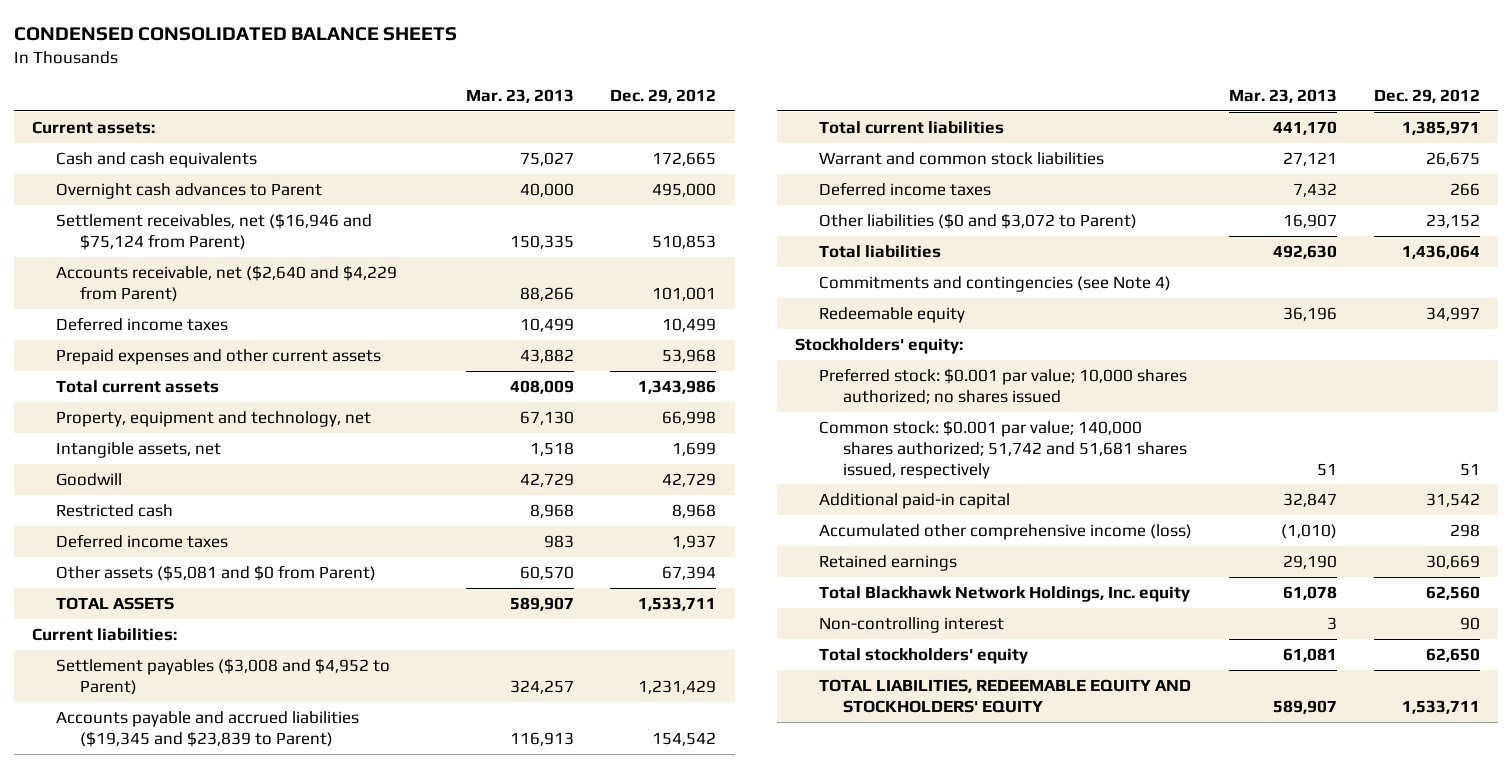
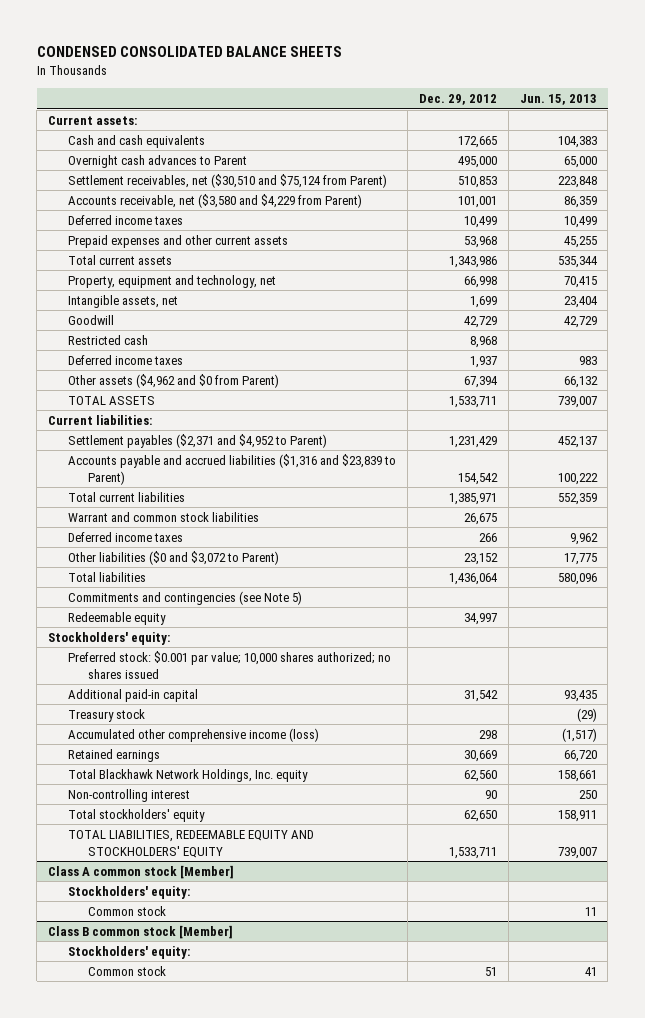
- | Mar. 23, 2013 | Dec. 29, 2012
+ | Dec. 29, 2012 | Jun. 15, 2013
- Settlement receivables, net ($16,946 and $75,124 from Parent) | 150,335 | 510,853
- Accounts receivable, net ($2,640 and $4,229 from Parent) | 88,266 | 101,001
+ Settlement receivables, net ($30,510 and $75,124 from Parent) | 510,853 | 223,848
+ Accounts receivable, net ($3,580 and $4,229 from Parent) | 101,001 | 86,359
- Other assets ($5,081 and $0 from Parent) | 60,570 | 67,394
+ Other assets ($4,962 and $0 from Parent) | 67,394 | 66,132
- Settlement payables ($3,008 and $4,952 to Parent) | 324,257 | 1,231,429
- Accounts payable and accrued liabilities ($19,345 and $23,839 to Parent) | 116,913 | 154,542
+ Settlement payables ($2,371 and $4,952 to Parent) | 1,231,429 | 452,137
+ Accounts payable and accrued liabilities ($1,316 and $23,839 to Parent) | 154,542 | 100,222
- Commitments and contingencies (see Note 4)
+ Commitments and contingencies (see Note 5)
- Common stock: $0.001 par value; 140,000 shares authorized; 51,742 and 51,681 shares issued, respectively | 51 | 51
+ Treasury stock | | (29)
+ Class A common stock [Member]
+ Stockholders' equity:
+ Common stock | | 11
+ Class B common stock [Member]
+ Stockholders' equity:
+ Common stock | 51 | 41

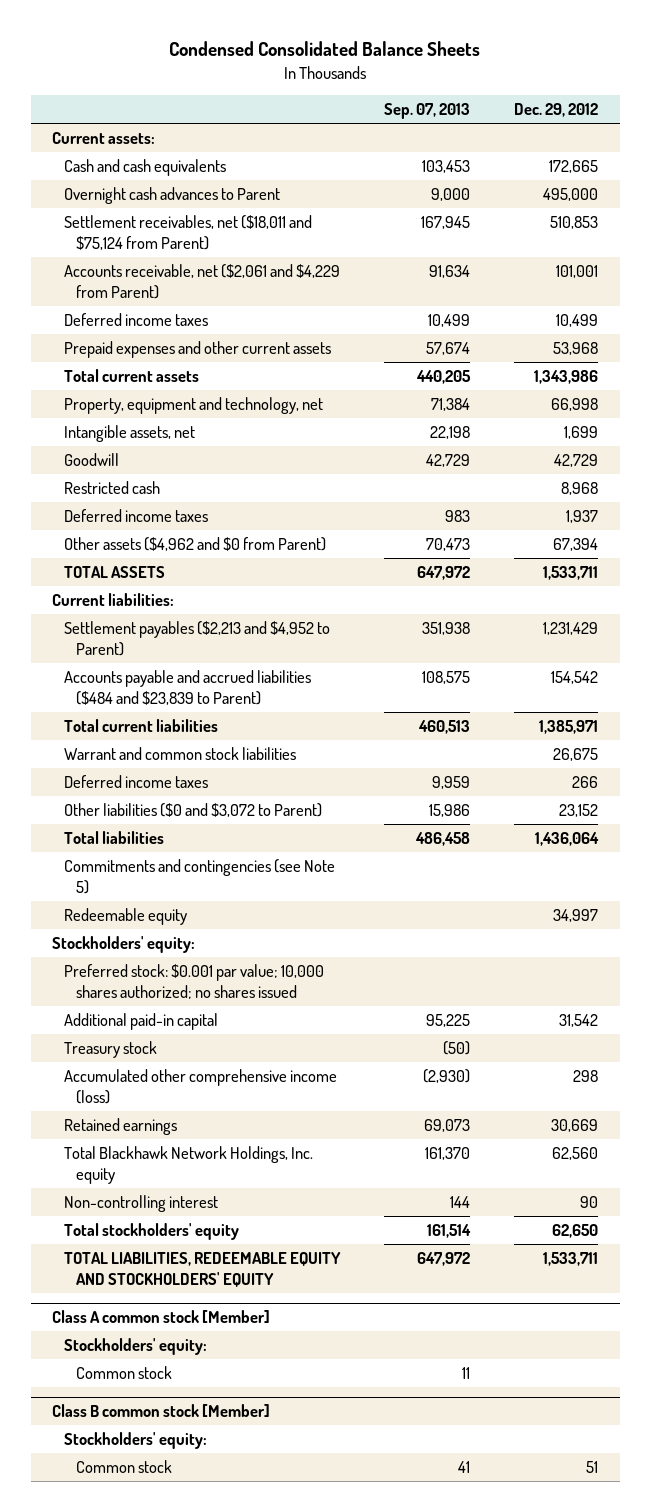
- CONDENSED CONSOLIDATED BALANCE SHEETS
+ Condensed Consolidated Balance Sheets
- | Dec. 29, 2012 | Jun. 15, 2013
+ | Sep. 07, 2013 | Dec. 29, 2012
- Settlement receivables, net ($30,510 and $75,124 from Parent) | 510,853 | 223,848
- Accounts receivable, net ($3,580 and $4,229 from Parent) | 101,001 | 86,359
+ Settlement receivables, net ($18,011 and $75,124 from Parent) | 167,945 | 510,853
+ Accounts receivable, net ($2,061 and $4,229 from Parent) | 91,634 | 101,001
- Settlement payables ($2,371 and $4,952 to Parent) | 1,231,429 | 452,137
- Accounts payable and accrued liabilities ($1,316 and $23,839 to Parent) | 154,542 | 100,222
+ Settlement payables ($2,213 and $4,952 to Parent) | 351,938 | 1,231,429
+ Accounts payable and accrued liabilities ($484 and $23,839 to Parent) | 108,575 | 154,542

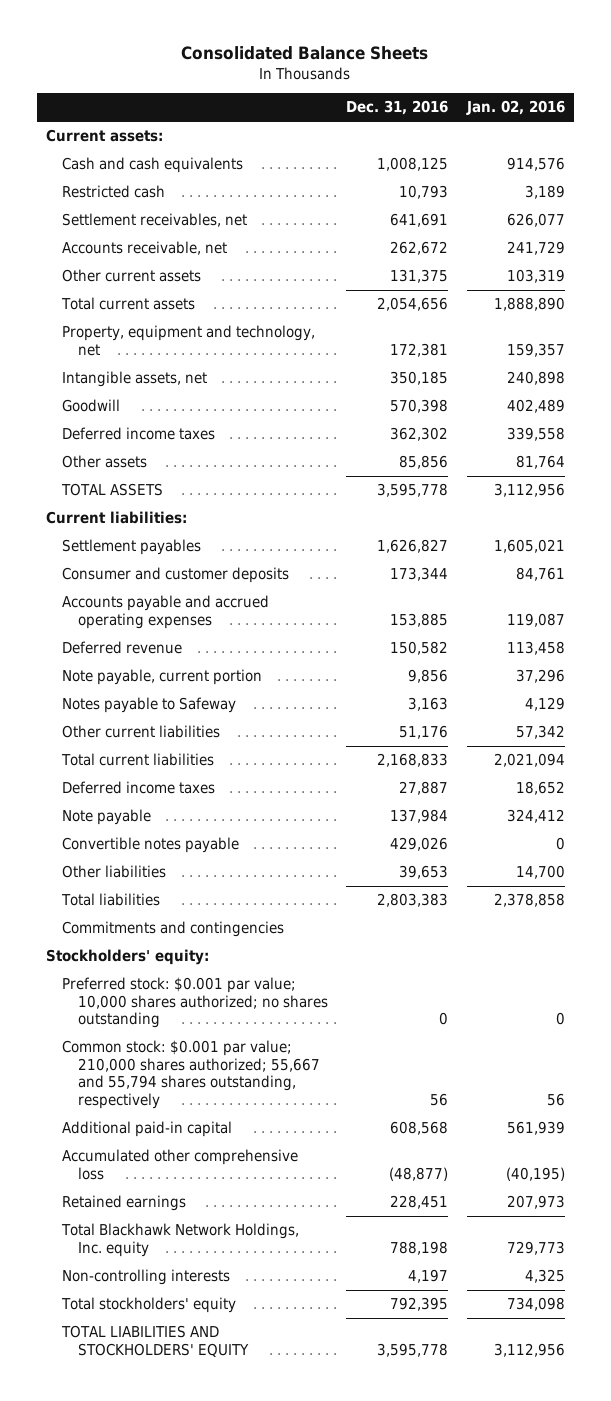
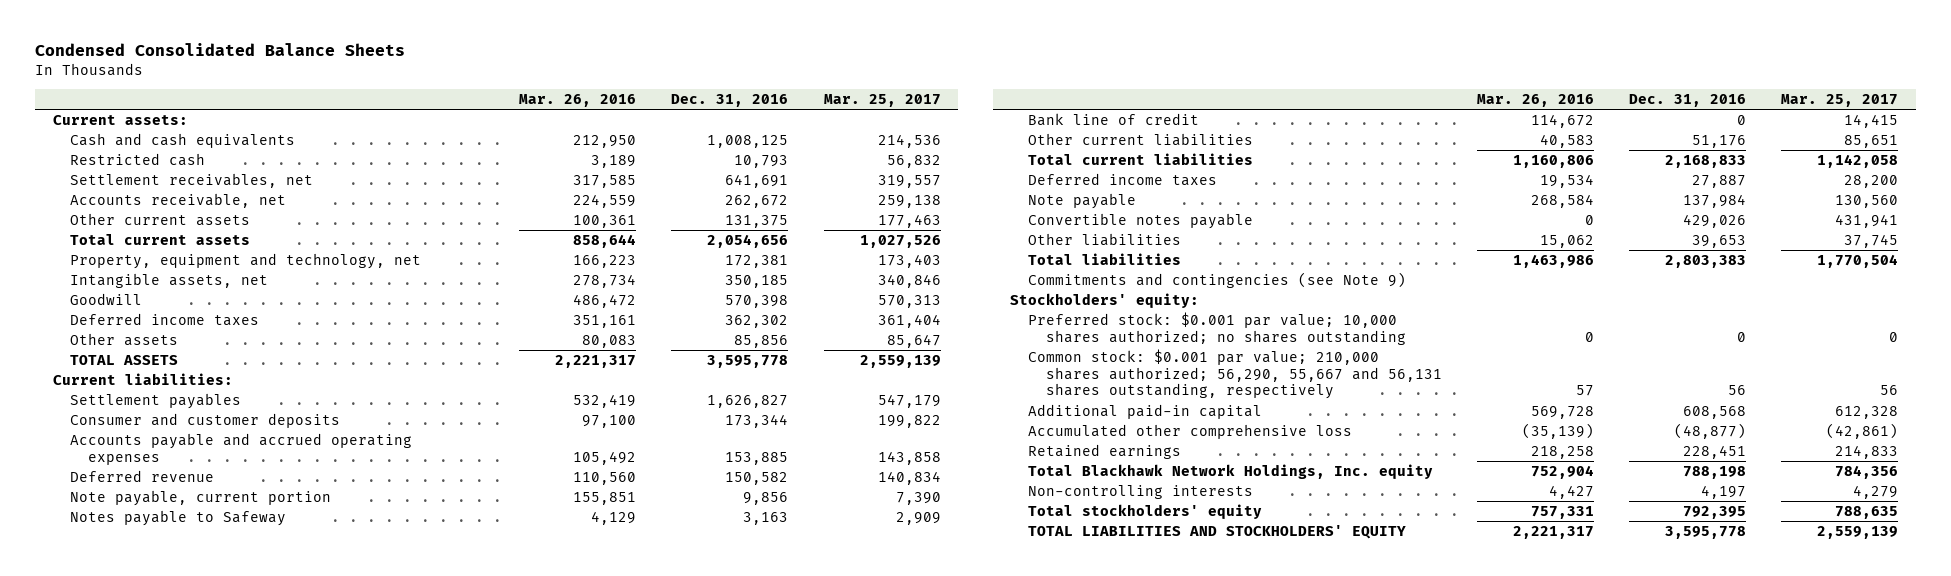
- Consolidated Balance Sheets
+ Condensed Consolidated Balance Sheets
- | Dec. 31, 2016 | Jan. 02, 2016
+ | Mar. 26, 2016 | Dec. 31, 2016 | Mar. 25, 2017
+ Bank line of credit | 114,672 | 0 | 14,415
- Commitments and contingencies
+ Commitments and contingencies (see Note 9)
- Common stock: $0.001 par value; 210,000 shares authorized; 55,667 and 55,794 shares outstanding, respectively | 56 | 56
+ Common stock: $0.001 par value; 210,000 shares authorized; 56,290, 55,667 and 56,131 shares outstanding, respectively | 57 | 56 | 56

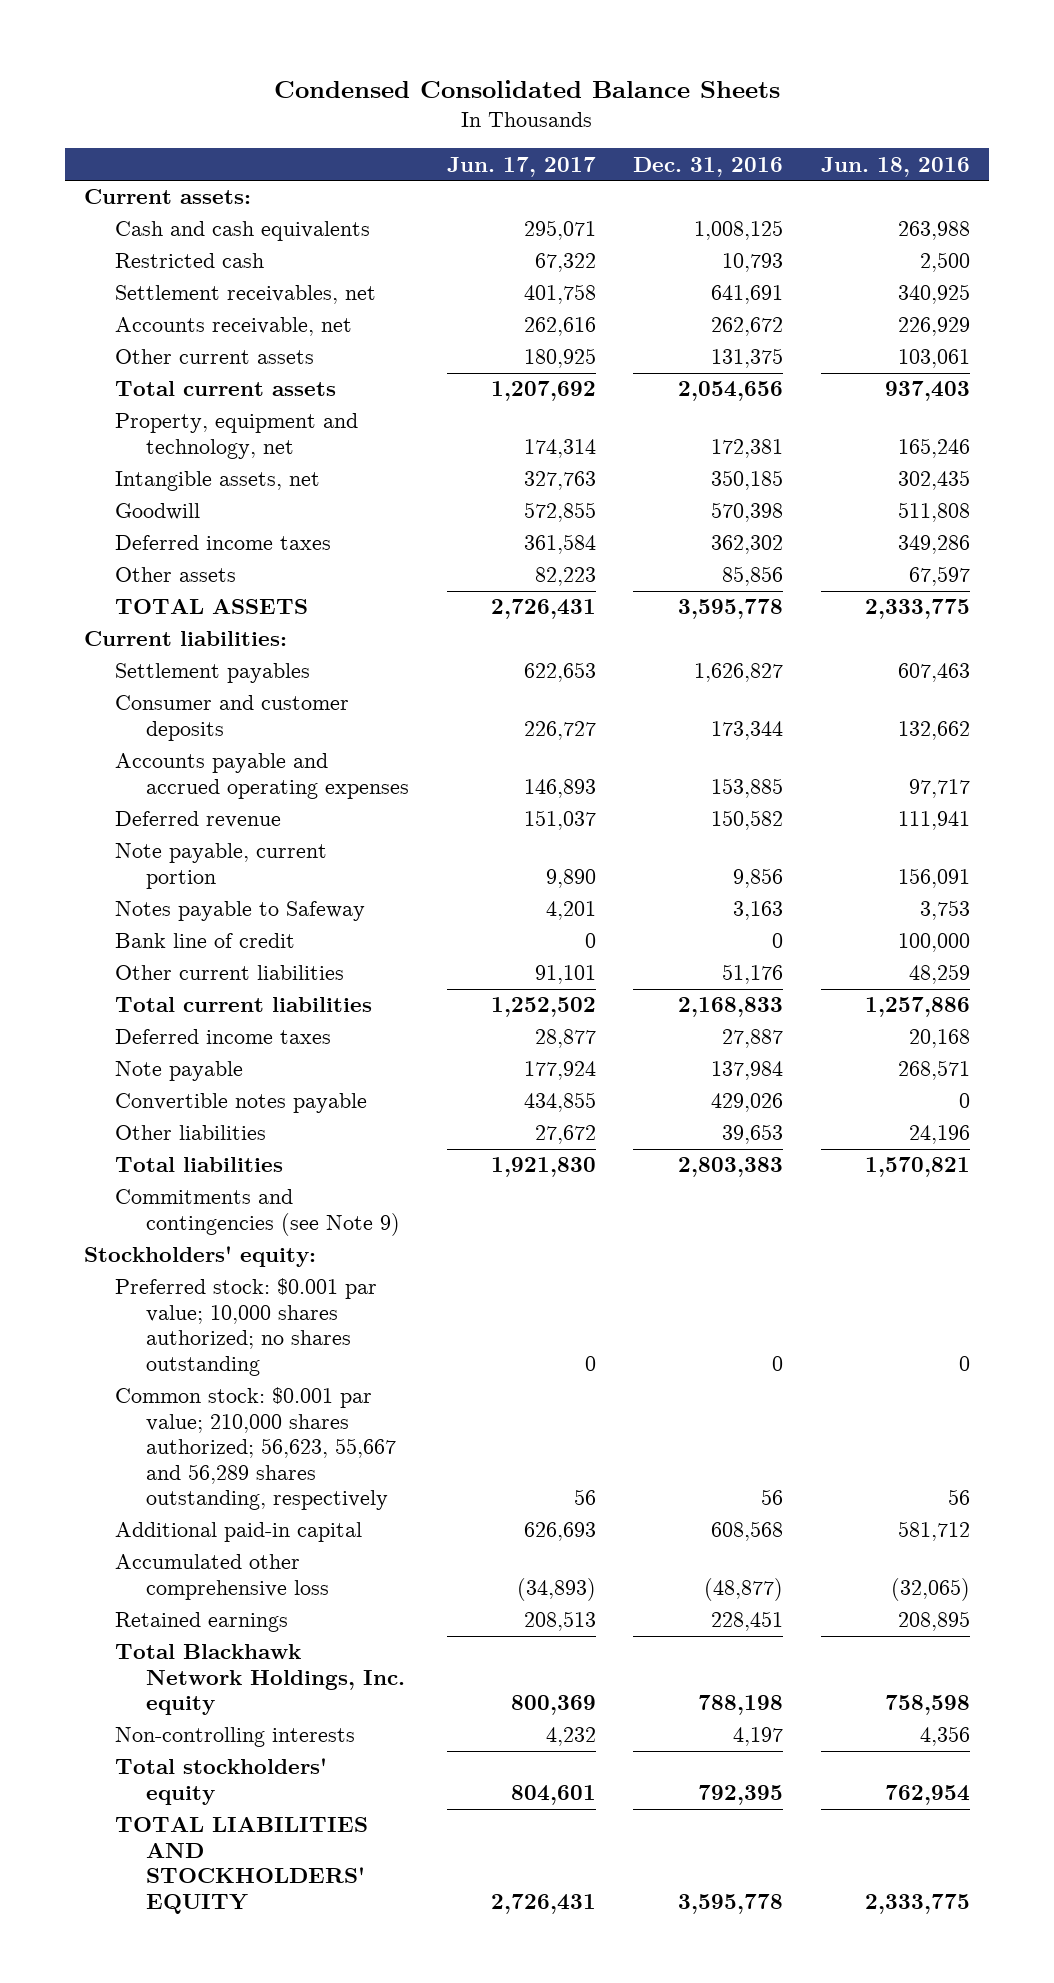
- | Mar. 26, 2016 | Dec. 31, 2016 | Mar. 25, 2017
+ | Jun. 17, 2017 | Dec. 31, 2016 | Jun. 18, 2016
- Common stock: $0.001 par value; 210,000 shares authorized; 56,290, 55,667 and 56,131 shares outstanding, respectively | 57 | 56 | 56
+ Common stock: $0.001 par value; 210,000 shares authorized; 56,623, 55,667 and 56,289 shares outstanding, respectively | 56 | 56 | 56

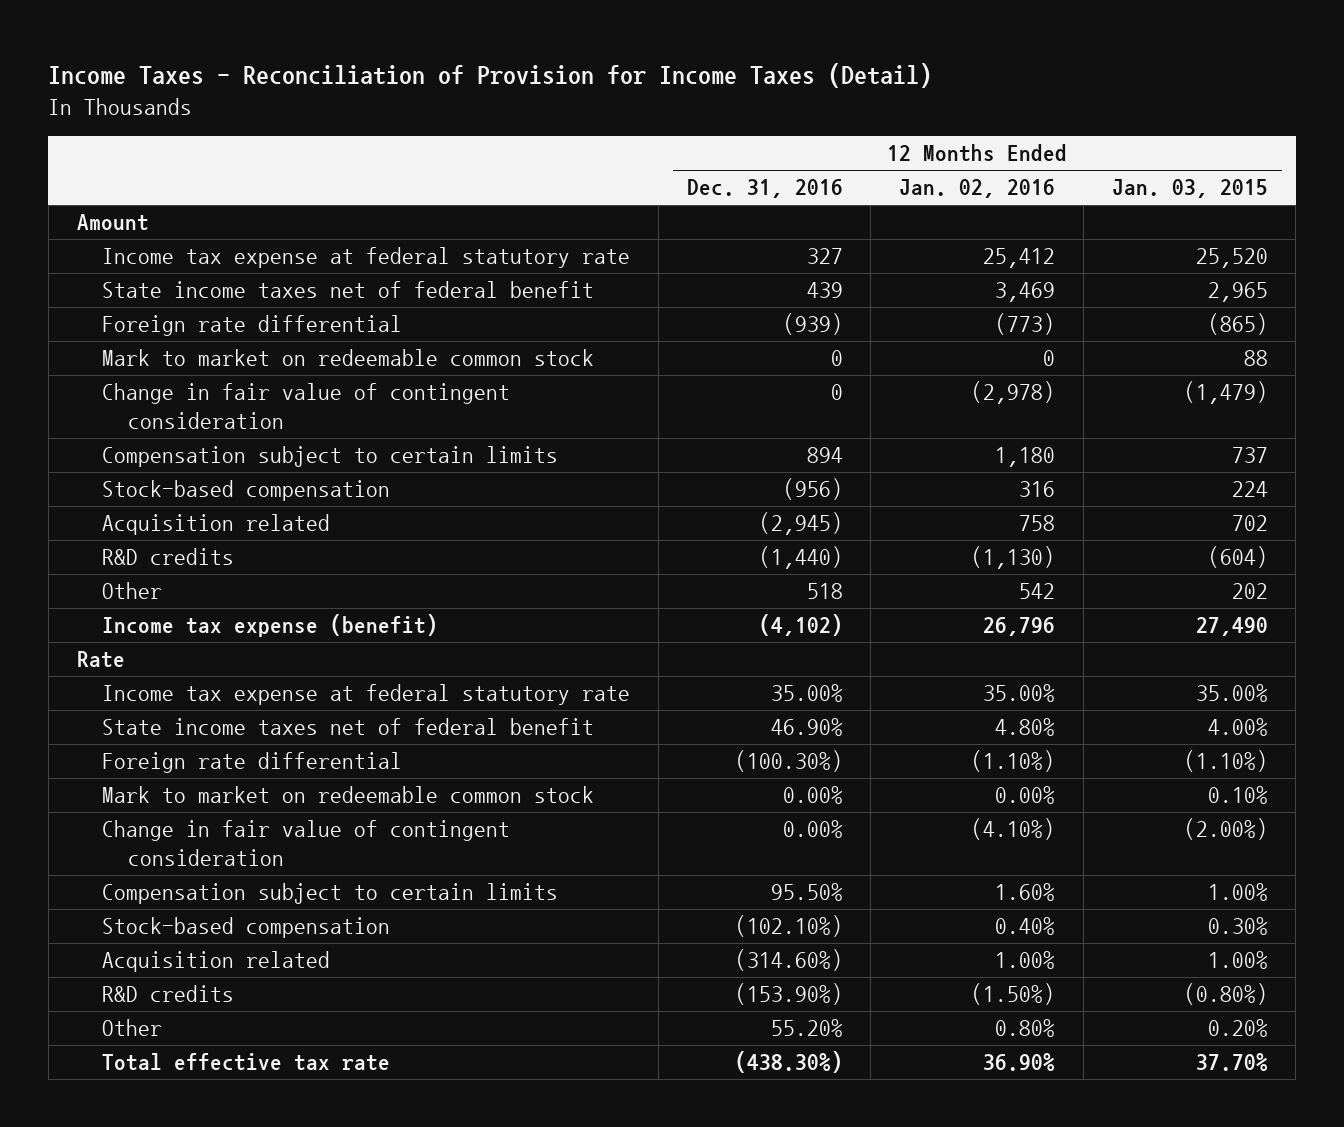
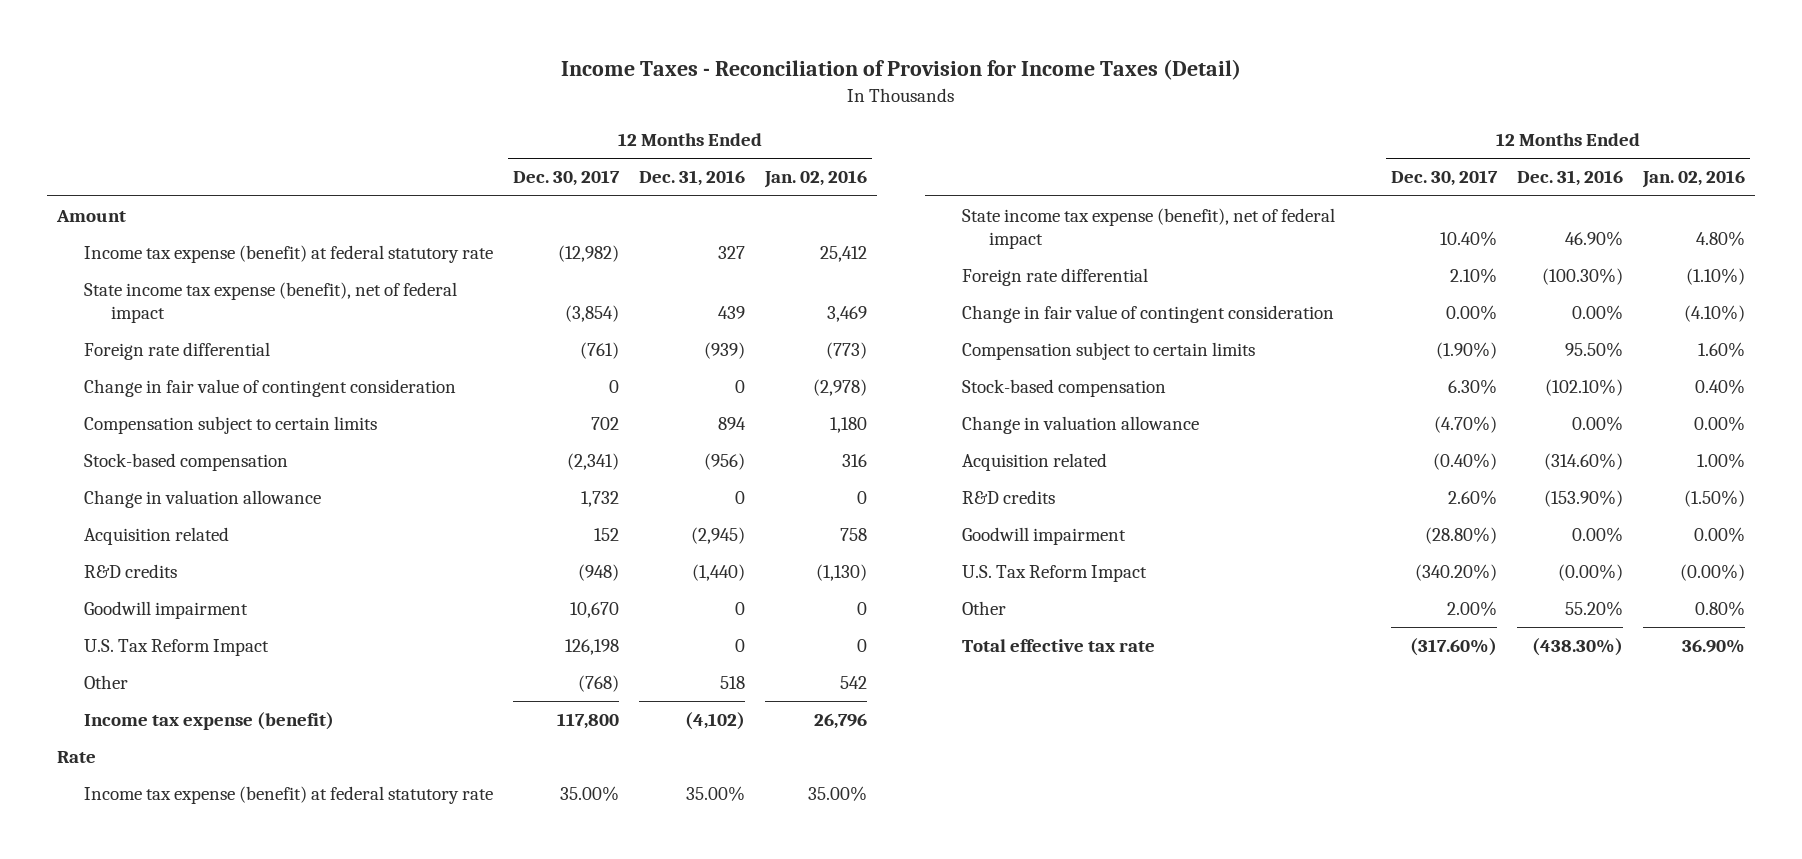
- | 12 Months Ended Dec. 31, 2016 | 12 Months Ended Jan. 02, 2016 | 12 Months Ended Jan. 03, 2015
+ | 12 Months Ended Dec. 30, 2017 | 12 Months Ended Dec. 31, 2016 | 12 Months Ended Jan. 02, 2016
- Income tax expense at federal statutory rate | 327 | 25,412 | 25,520
- State income taxes net of federal benefit | 439 | 3,469 | 2,965
+ Income tax expense (benefit) at federal statutory rate | (12,982) | 327 | 25,412
+ State income tax expense (benefit), net of federal impact | (3,854) | 439 | 3,469
- Mark to market on redeemable common stock | 0 | 0 | 88
+ Change in valuation allowance | 1,732 | 0 | 0
+ Goodwill impairment | 10,670 | 0 | 0
+ U.S. Tax Reform Impact | 126,198 | 0 | 0
- Income tax expense at federal statutory rate | 35.00% | 35.00% | 35.00%
- State income taxes net of federal benefit | 46.90% | 4.80% | 4.00%
+ Income tax expense (benefit) at federal statutory rate | 35.00% | 35.00% | 35.00%
+ State income tax expense (benefit), net of federal impact | 10.40% | 46.90% | 4.80%
- Mark to market on redeemable common stock | 0.00% | 0.00% | 0.10%
+ Change in valuation allowance | (4.70%) | 0.00% | 0.00%
+ Goodwill impairment | (28.80%) | 0.00% | 0.00%
+ U.S. Tax Reform Impact | (340.20%) | (0.00%) | (0.00%)

